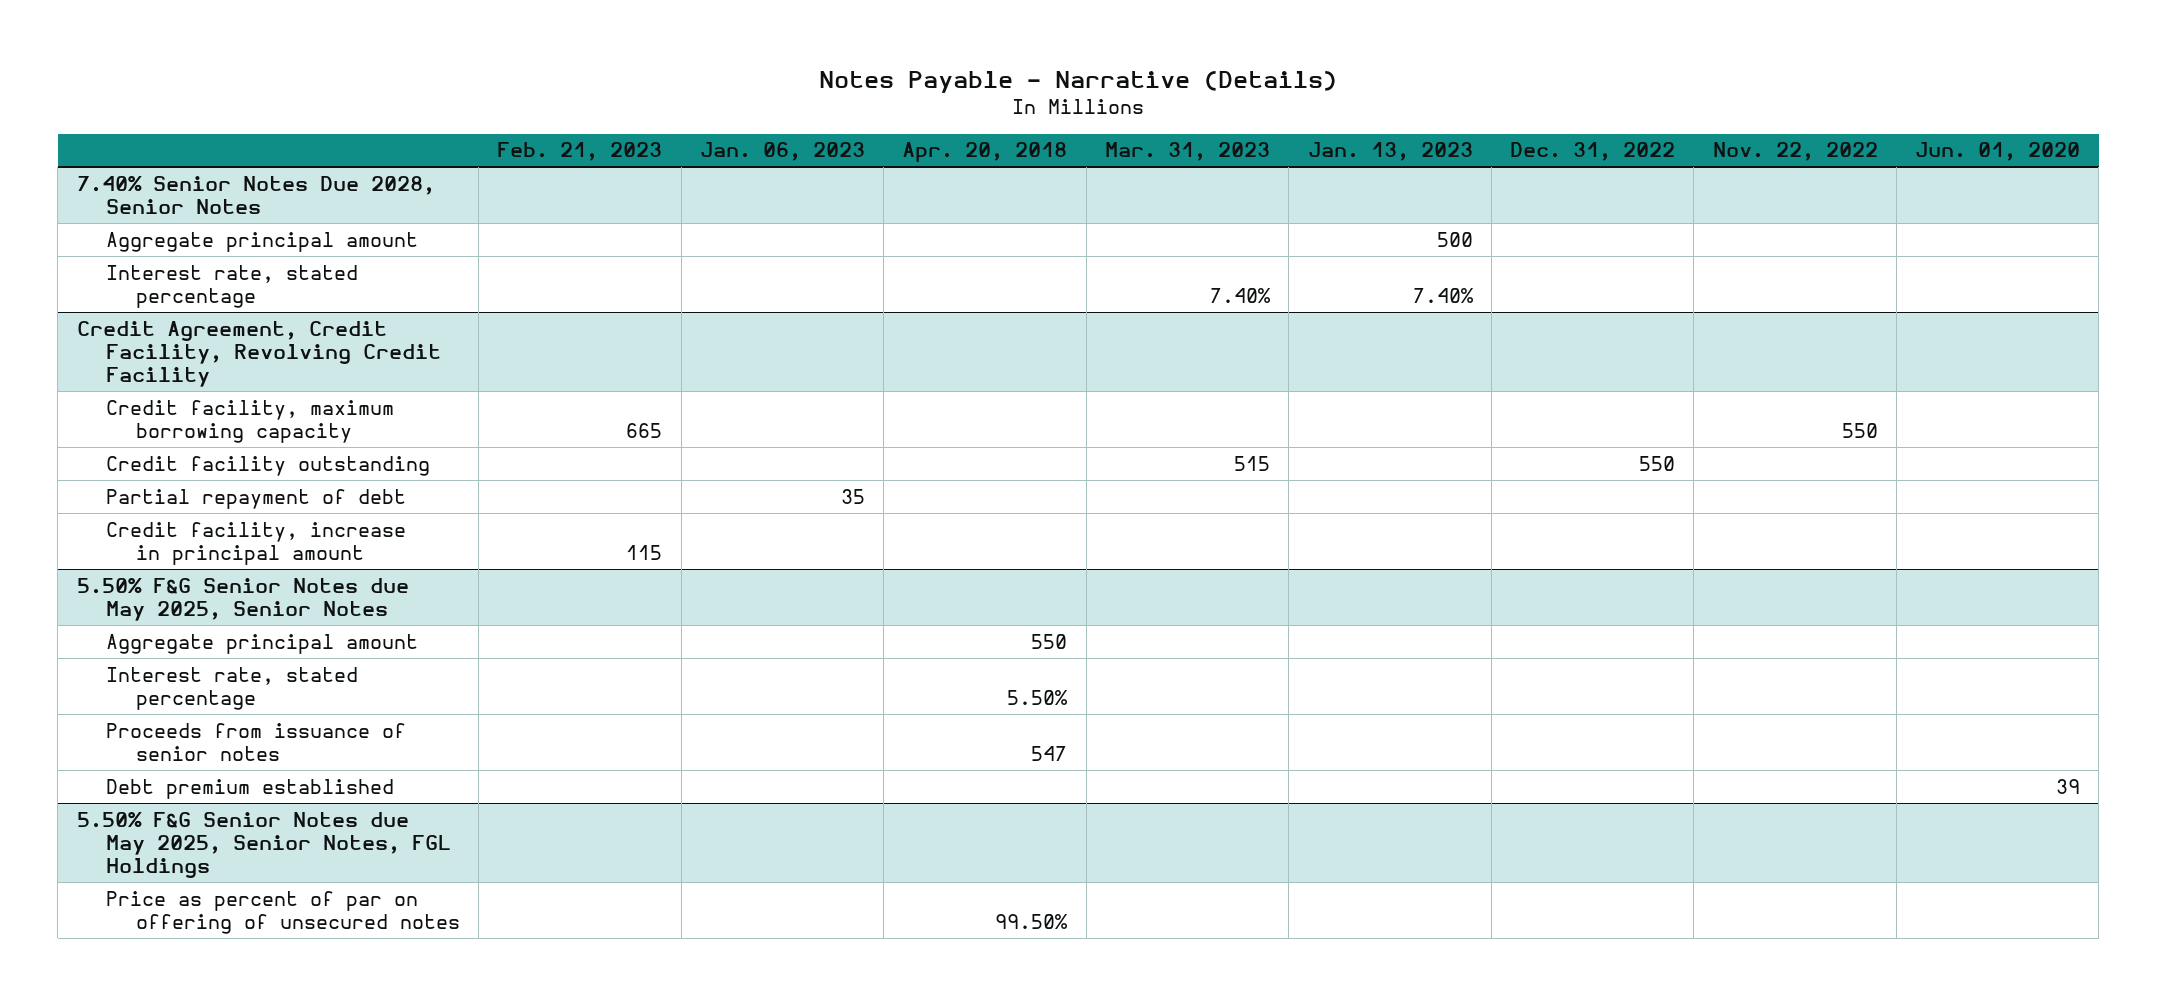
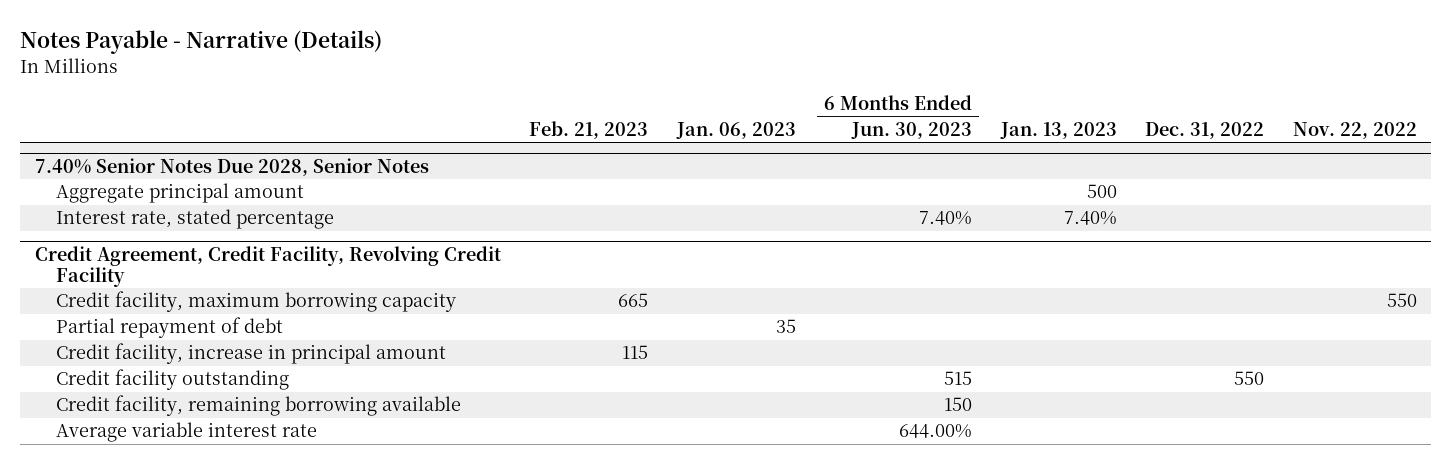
- | Feb. 21, 2023 | Jan. 06, 2023 | Apr. 20, 2018 | Mar. 31, 2023 | Jan. 13, 2023 | Dec. 31, 2022 | Nov. 22, 2022 | Jun. 01, 2020
+ | Feb. 21, 2023 | Jan. 06, 2023 | 6 Months Ended Jun. 30, 2023 | Jan. 13, 2023 | Dec. 31, 2022 | Nov. 22, 2022
- 5.50% F&G Senior Notes due May 2025, Senior Notes
- Aggregate principal amount | | | 550 | | | | |
- Interest rate, stated percentage | | | 5.50% | | | | |
- Proceeds from issuance of senior notes | | | 547 | | | | |
- Debt premium established | | | | | | | | 39
- 5.50% F&G Senior Notes due May 2025, Senior Notes, FGL Holdings
- Price as percent of par on offering of unsecured notes | | | 99.50% | | | | |
@ Credit Agreement, Credit Facility, Revolving Credit Facility
moved down: Credit facility outstanding | | | 515 | | 550 |
+ Credit facility, remaining borrowing available | | | 150 | | |
+ Average variable interest rate | | | 644.00% | | |

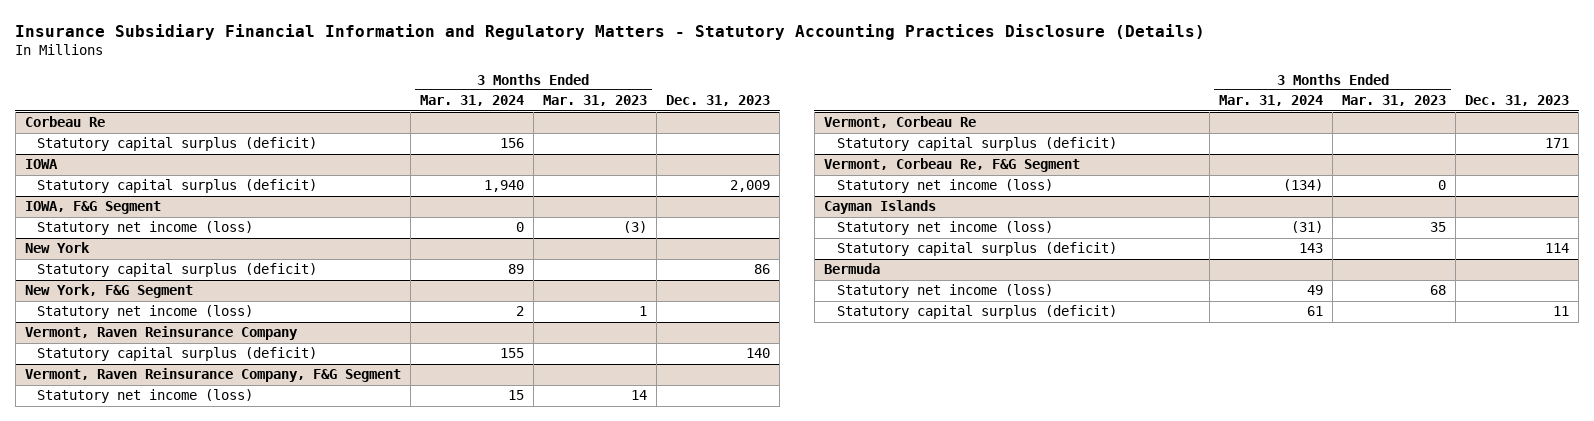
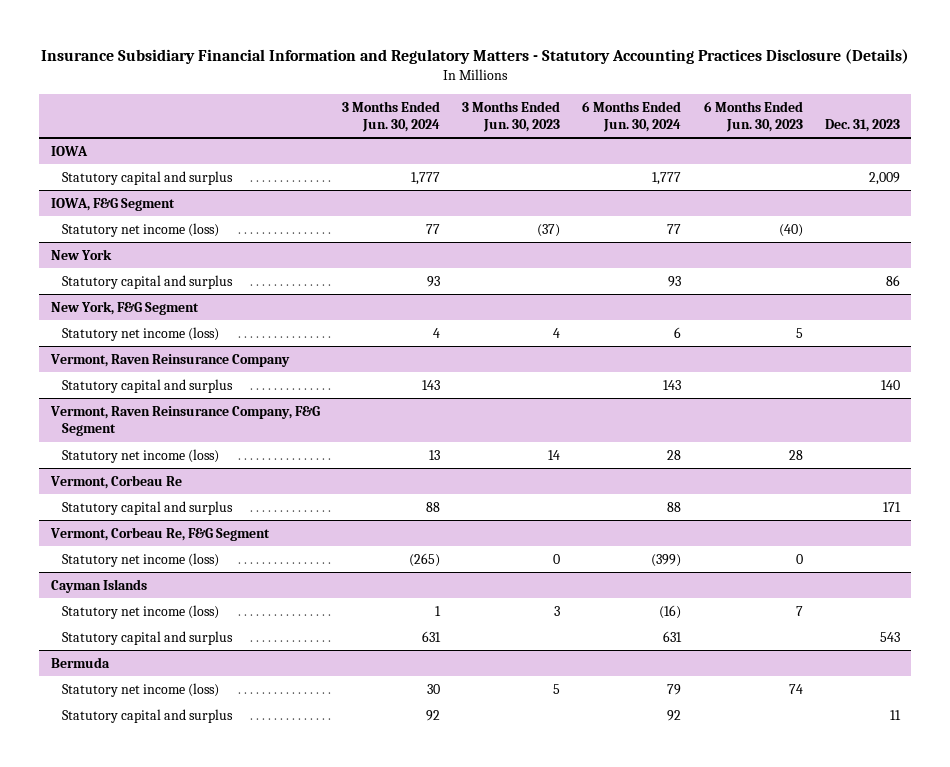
- | 3 Months Ended Mar. 31, 2024 | 3 Months Ended Mar. 31, 2023 | Dec. 31, 2023
+ | 3 Months Ended Jun. 30, 2024 | 3 Months Ended Jun. 30, 2023 | 6 Months Ended Jun. 30, 2024 | 6 Months Ended Jun. 30, 2023 | Dec. 31, 2023
- Corbeau Re
- Statutory capital surplus (deficit) | 156 | |
@ IOWA
- Statutory capital surplus (deficit) | 1,940 | | 2,009
+ Statutory capital and surplus | 1,777 | | 1,777 | | 2,009
@ New York
- Statutory capital surplus (deficit) | 89 | | 86
+ Statutory capital and surplus | 93 | | 93 | | 86
@ Vermont, Raven Reinsurance Company
- Statutory capital surplus (deficit) | 155 | | 140
+ Statutory capital and surplus | 143 | | 143 | | 140
@ Vermont, Corbeau Re
- Statutory capital surplus (deficit) | | | 171
+ Statutory capital and surplus | 88 | | 88 | | 171
@ Cayman Islands
- Statutory capital surplus (deficit) | 143 | | 114
+ Statutory capital and surplus | 631 | | 631 | | 543
@ Bermuda
- Statutory capital surplus (deficit) | 61 | | 11
+ Statutory capital and surplus | 92 | | 92 | | 11

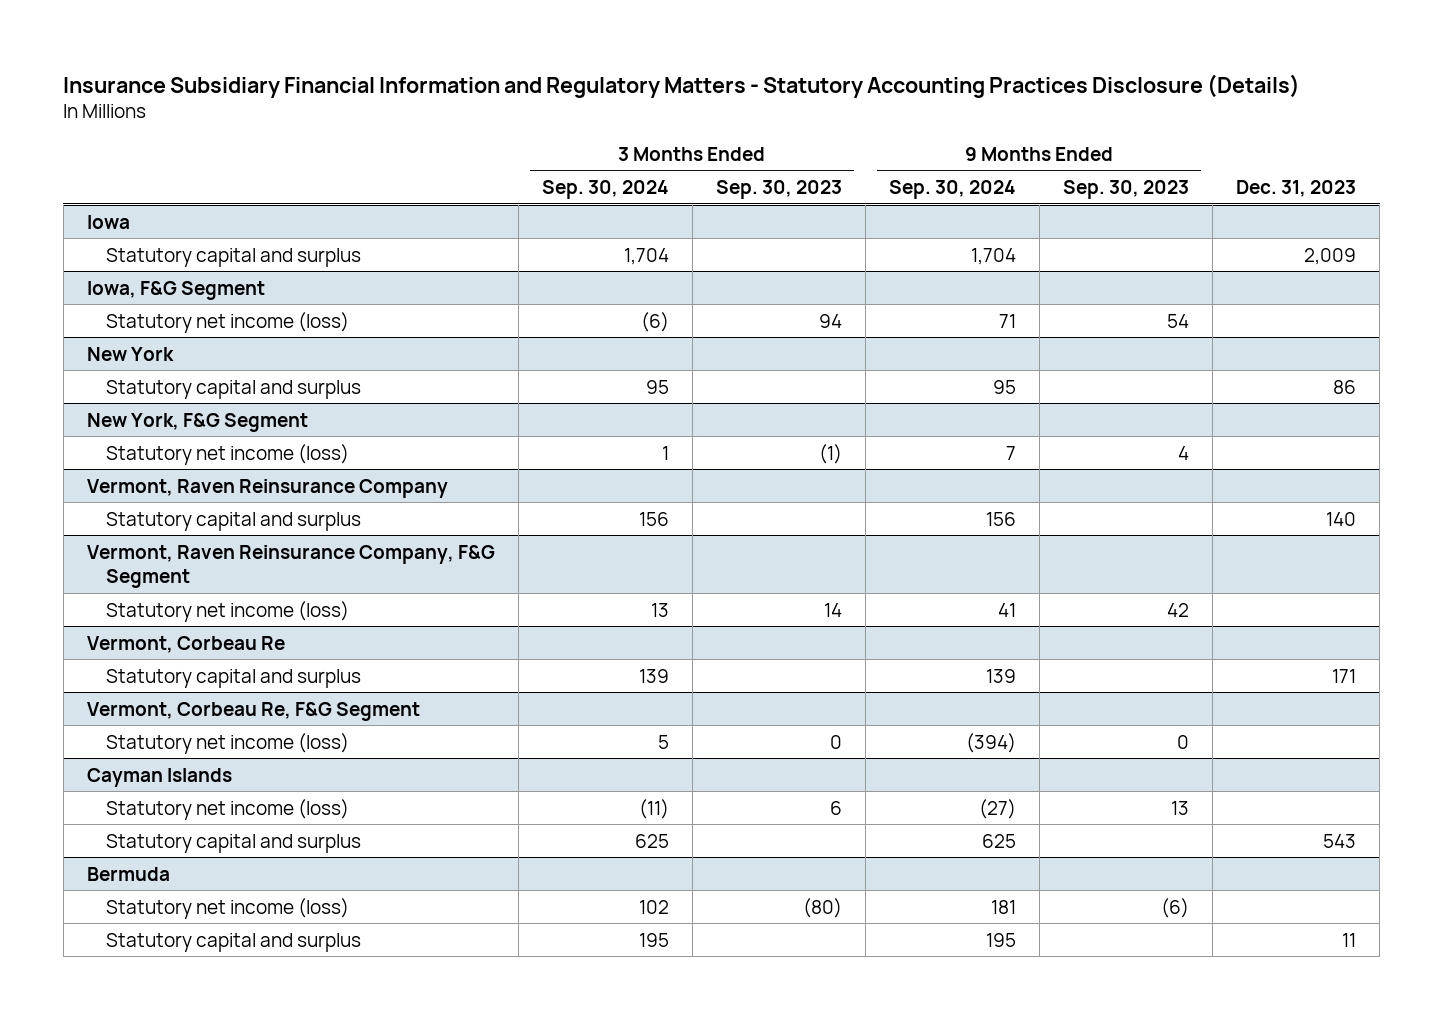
- | 3 Months Ended Jun. 30, 2024 | 3 Months Ended Jun. 30, 2023 | 6 Months Ended Jun. 30, 2024 | 6 Months Ended Jun. 30, 2023 | Dec. 31, 2023
+ | 3 Months Ended Sep. 30, 2024 | 3 Months Ended Sep. 30, 2023 | 9 Months Ended Sep. 30, 2024 | 9 Months Ended Sep. 30, 2023 | Dec. 31, 2023
- IOWA
+ Iowa
- IOWA, F&G Segment
+ Iowa, F&G Segment

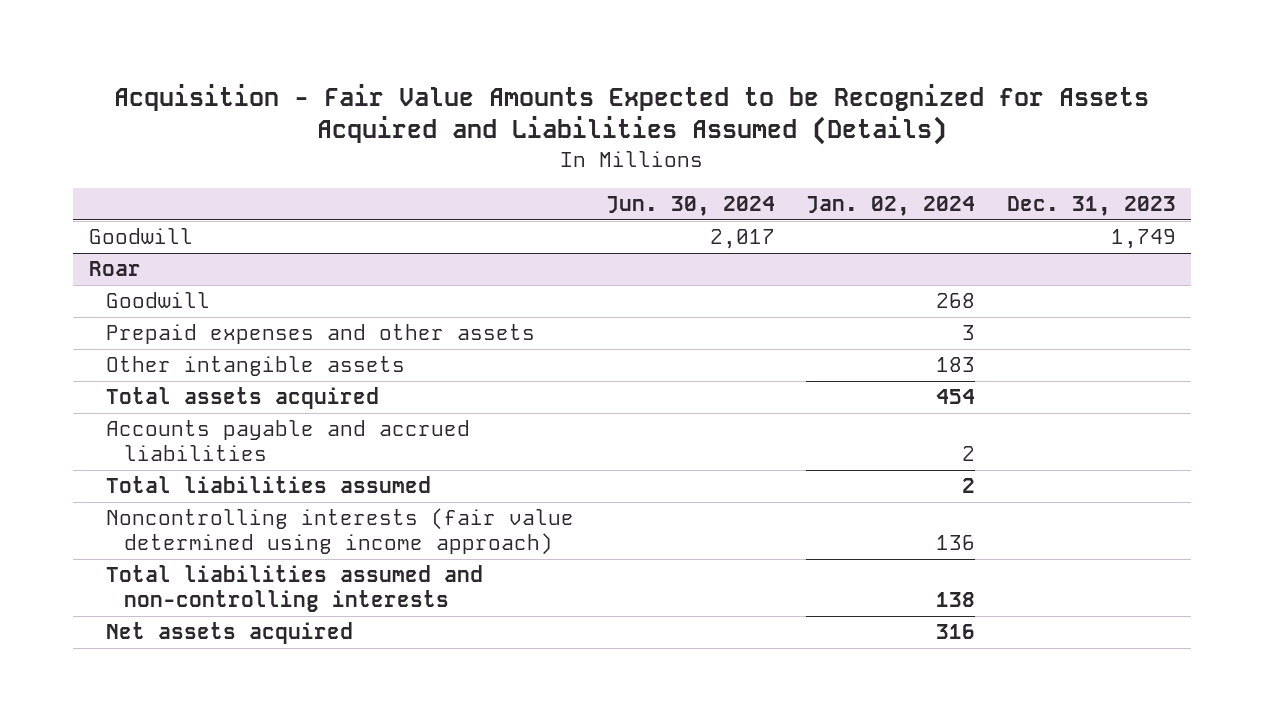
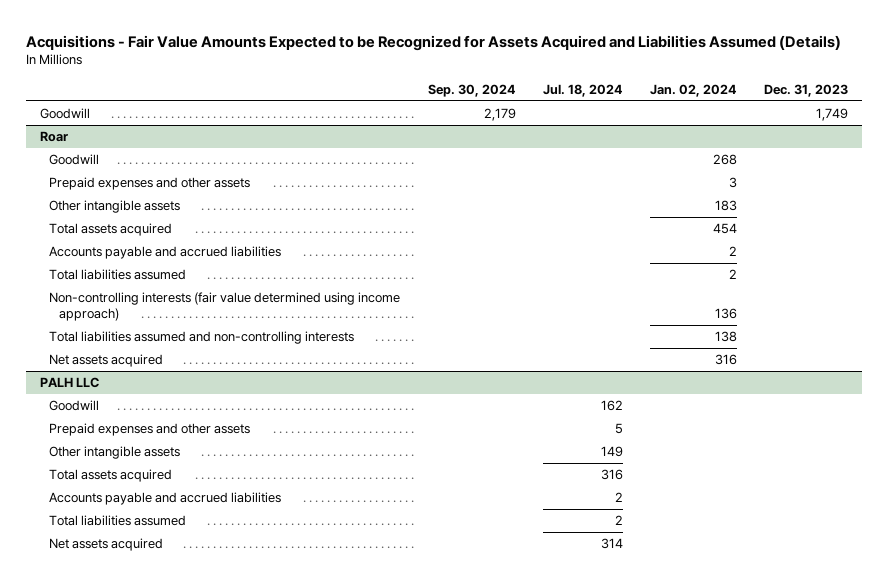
- Acquisition - Fair Value Amounts Expected to be Recognized for Assets Acquired and Liabilities Assumed (Details)
+ Acquisitions - Fair Value Amounts Expected to be Recognized for Assets Acquired and Liabilities Assumed (Details)
- | Jun. 30, 2024 | Jan. 02, 2024 | Dec. 31, 2023
+ | Sep. 30, 2024 | Jul. 18, 2024 | Jan. 02, 2024 | Dec. 31, 2023
@ Roar
- Noncontrolling interests (fair value determined using income approach) | | 136 |
+ Non-controlling interests (fair value determined using income approach) | | | 136 |
+ PALH LLC
+ Goodwill | | 162 | |
+ Prepaid expenses and other assets | | 5 | |
+ Other intangible assets | | 149 | |
+ Total assets acquired | | 316 | |
+ Accounts payable and accrued liabilities | | 2 | |
+ Total liabilities assumed | | 2 | |
+ Net assets acquired | | 314 | |

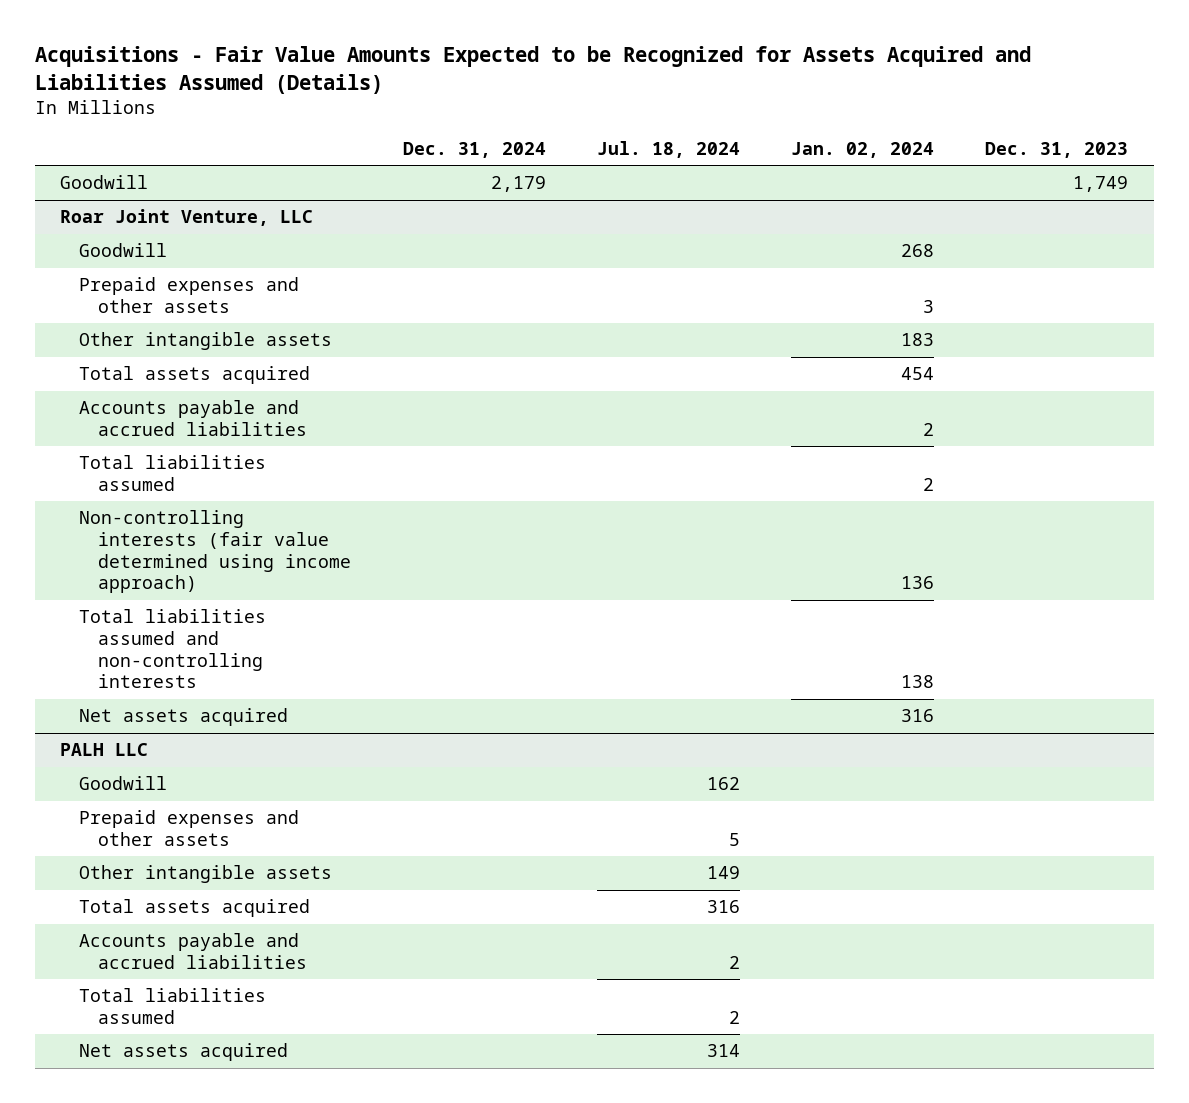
- | Sep. 30, 2024 | Jul. 18, 2024 | Jan. 02, 2024 | Dec. 31, 2023
+ | Dec. 31, 2024 | Jul. 18, 2024 | Jan. 02, 2024 | Dec. 31, 2023
- Roar
+ Roar Joint Venture, LLC

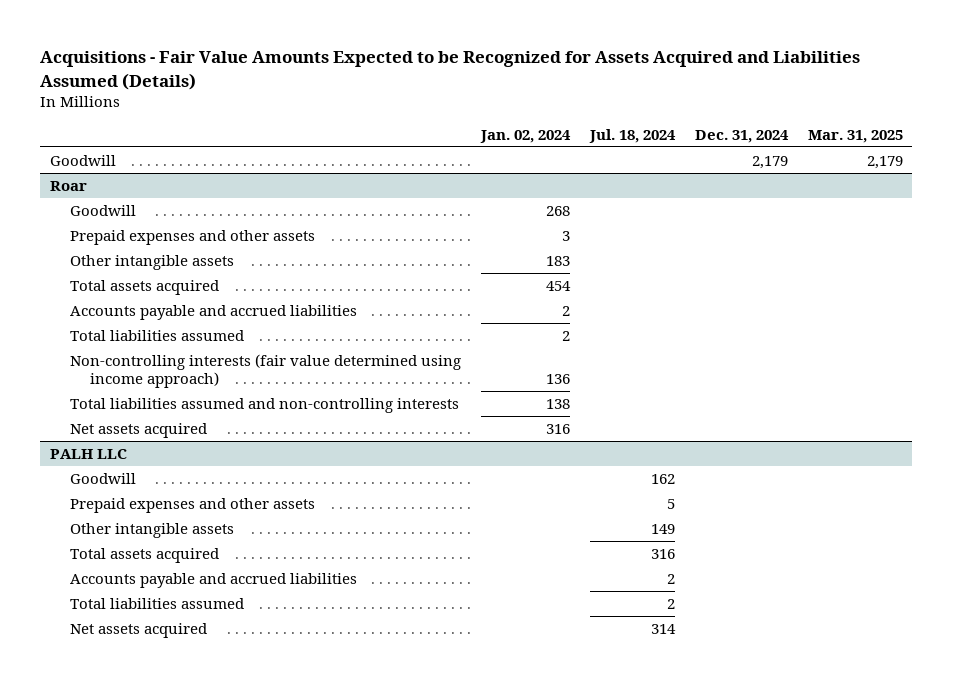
- | Dec. 31, 2024 | Jul. 18, 2024 | Jan. 02, 2024 | Dec. 31, 2023
+ | Jan. 02, 2024 | Jul. 18, 2024 | Dec. 31, 2024 | Mar. 31, 2025
- Roar Joint Venture, LLC
+ Roar

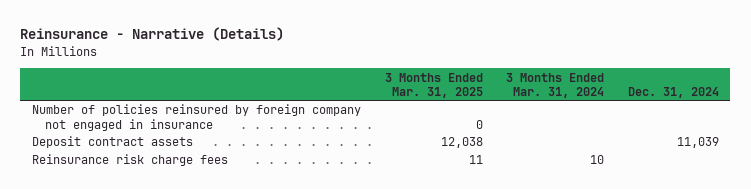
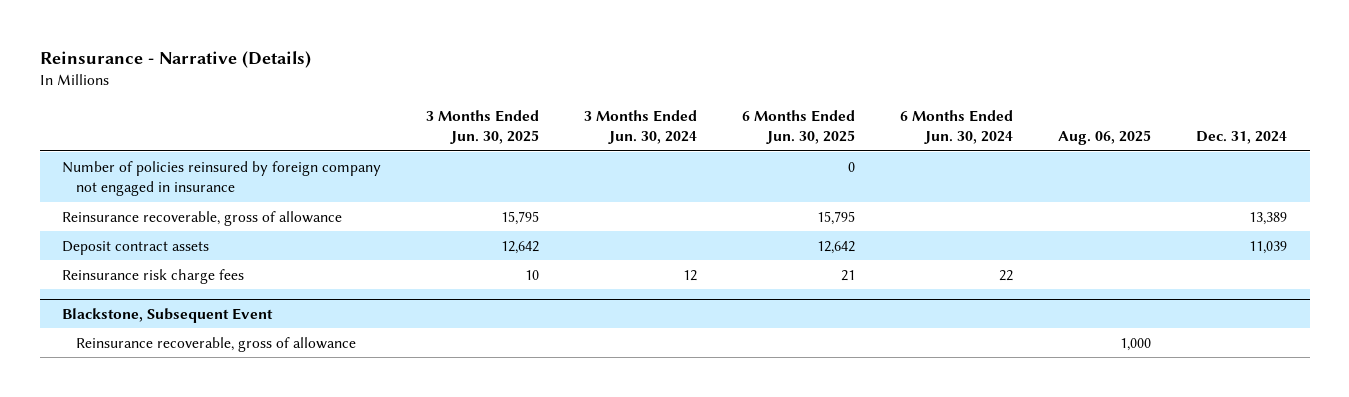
- | 3 Months Ended Mar. 31, 2025 | 3 Months Ended Mar. 31, 2024 | Dec. 31, 2024
+ | 3 Months Ended Jun. 30, 2025 | 3 Months Ended Jun. 30, 2024 | 6 Months Ended Jun. 30, 2025 | 6 Months Ended Jun. 30, 2024 | Aug. 06, 2025 | Dec. 31, 2024
+ Reinsurance recoverable, gross of allowance | 15,795 | | 15,795 | | | 13,389
+ Blackstone, Subsequent Event
+ Reinsurance recoverable, gross of allowance | | | | | 1,000 |

